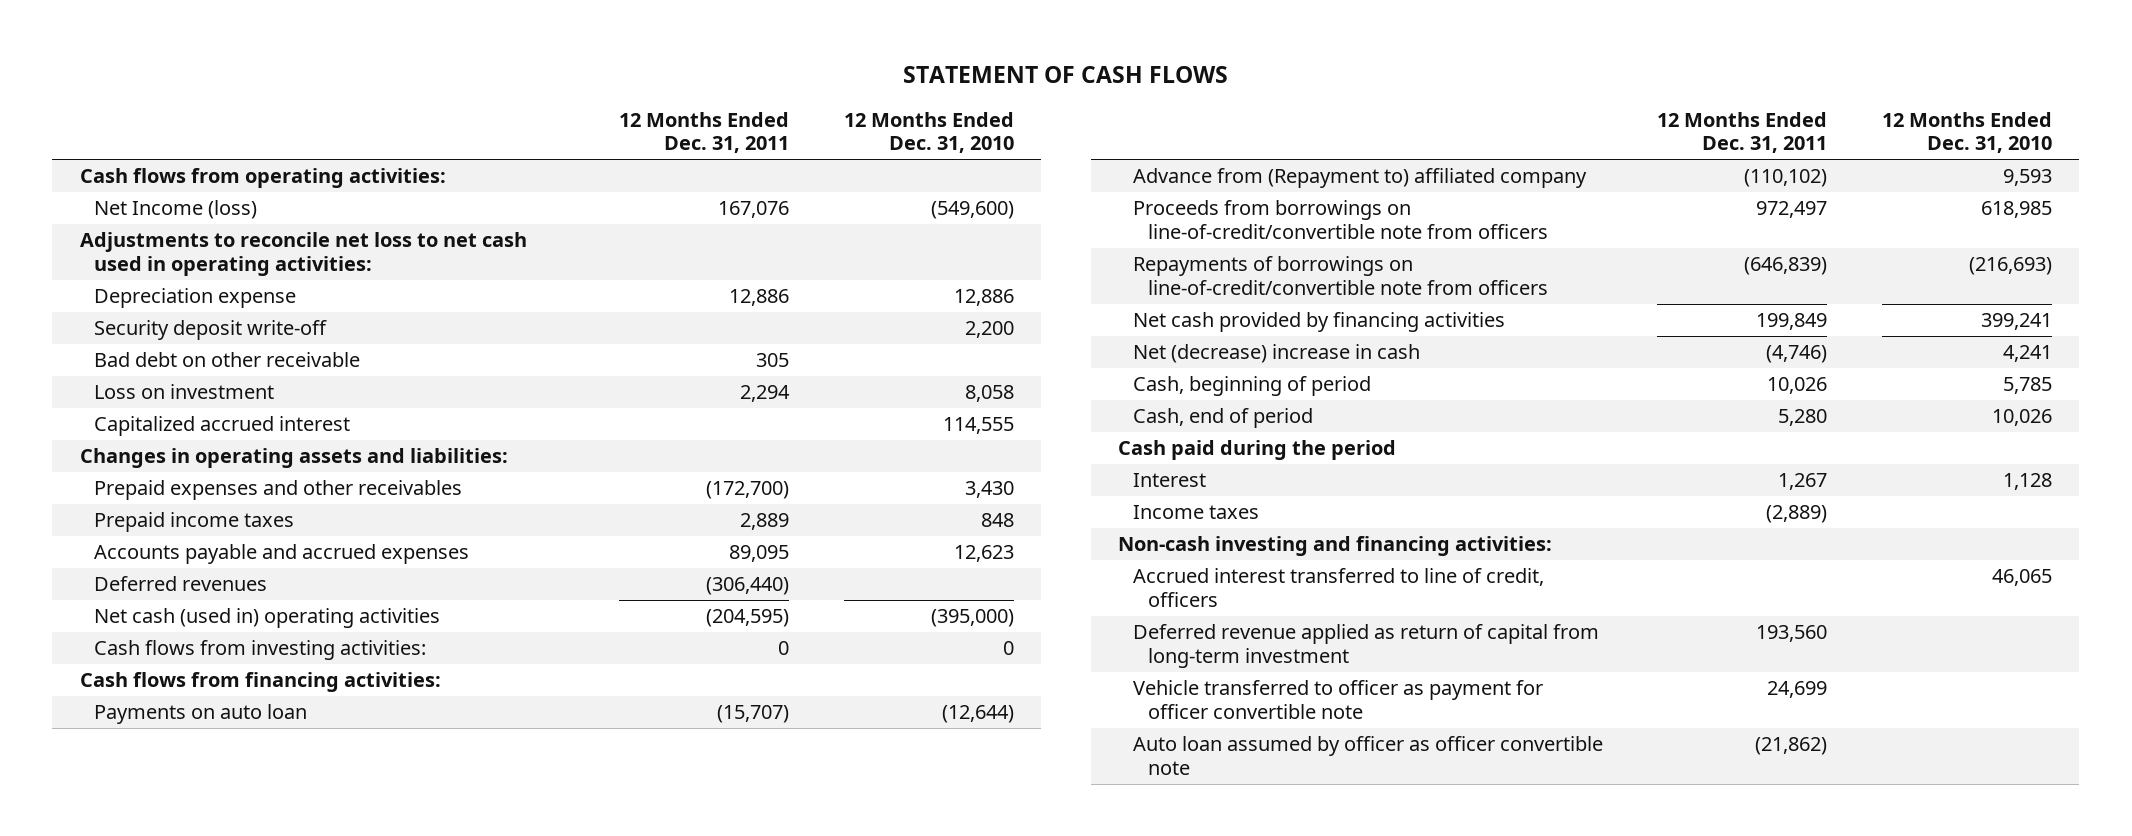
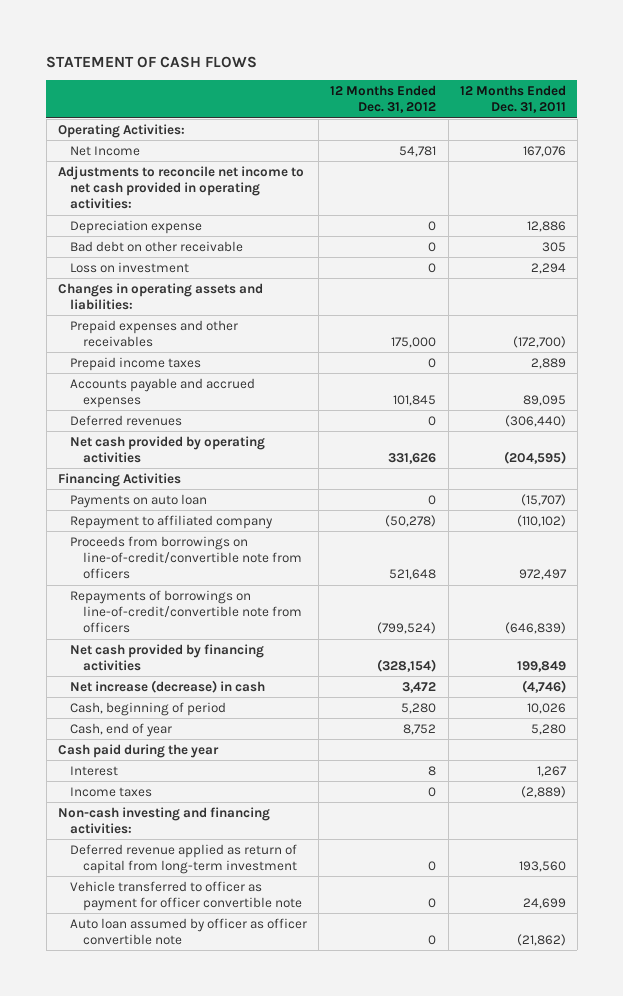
- | 12 Months Ended Dec. 31, 2011 | 12 Months Ended Dec. 31, 2010
+ | 12 Months Ended Dec. 31, 2012 | 12 Months Ended Dec. 31, 2011
- Cash flows from operating activities:
- Net Income (loss) | 167,076 | (549,600)
- Adjustments to reconcile net loss to net cash used in operating activities:
+ Operating Activities:
+ Net Income | 54,781 | 167,076
+ Adjustments to reconcile net income to net cash provided in operating activities:
- Security deposit write-off | | 2,200
- Capitalized accrued interest | | 114,555
- Net cash (used in) operating activities | (204,595) | (395,000)
- Cash flows from investing activities: | 0 | 0
- Cash flows from financing activities:
+ Net cash provided by operating activities | 331,626 | (204,595)
+ Financing Activities
- Advance from (Repayment to) affiliated company | (110,102) | 9,593
+ Repayment to affiliated company | (50,278) | (110,102)
- Net (decrease) increase in cash | (4,746) | 4,241
+ Net increase (decrease) in cash | 3,472 | (4,746)
- Cash, end of period | 5,280 | 10,026
- Cash paid during the period
+ Cash, end of year | 8,752 | 5,280
+ Cash paid during the year
- Accrued interest transferred to line of credit, officers | | 46,065

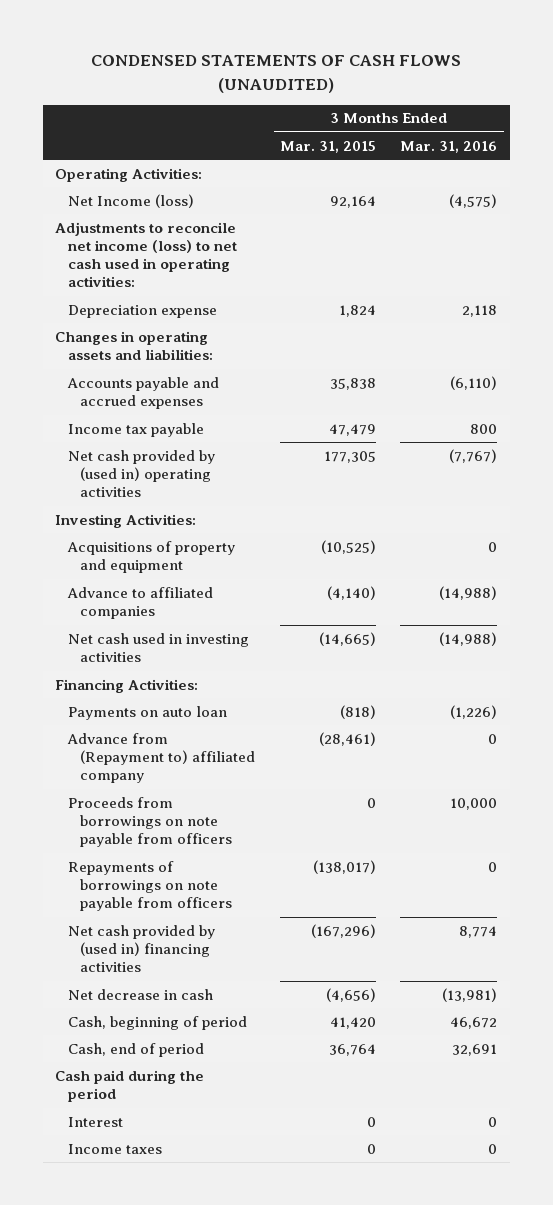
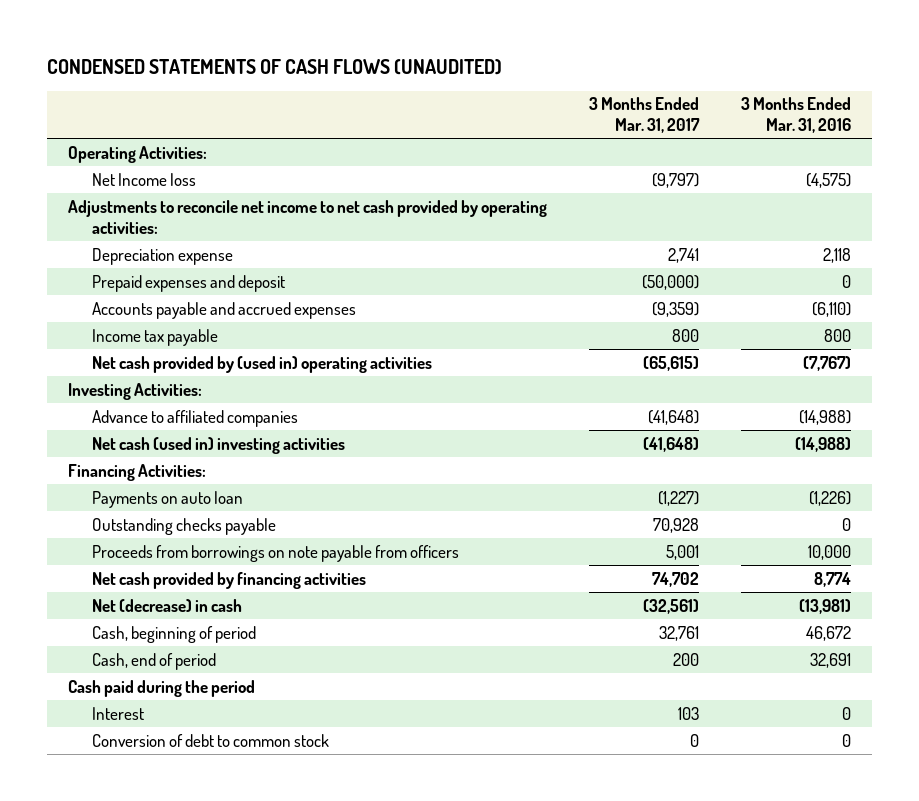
- | 3 Months Ended Mar. 31, 2015 | 3 Months Ended Mar. 31, 2016
+ | 3 Months Ended Mar. 31, 2017 | 3 Months Ended Mar. 31, 2016
- Net Income (loss) | 92,164 | (4,575)
- Adjustments to reconcile net income (loss) to net cash used in operating activities:
+ Net Income loss | (9,797) | (4,575)
+ Adjustments to reconcile net income to net cash provided by operating activities:
- Changes in operating assets and liabilities:
+ Prepaid expenses and deposit | (50,000) | 0
- Acquisitions of property and equipment | (10,525) | 0
- Net cash used in investing activities | (14,665) | (14,988)
+ Net cash (used in) investing activities | (41,648) | (14,988)
- Advance from (Repayment to) affiliated company | (28,461) | 0
+ Outstanding checks payable | 70,928 | 0
- Repayments of borrowings on note payable from officers | (138,017) | 0
- Net cash provided by (used in) financing activities | (167,296) | 8,774
- Net decrease in cash | (4,656) | (13,981)
+ Net cash provided by financing activities | 74,702 | 8,774
+ Net (decrease) in cash | (32,561) | (13,981)
- Income taxes | 0 | 0
+ Conversion of debt to common stock | 0 | 0

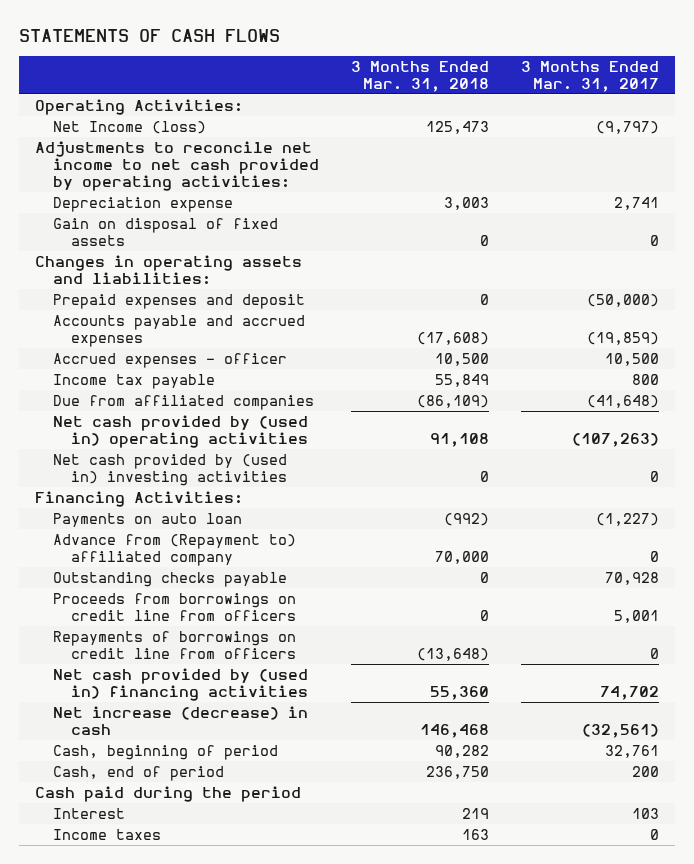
- CONDENSED STATEMENTS OF CASH FLOWS (UNAUDITED)
+ STATEMENTS OF CASH FLOWS
- | 3 Months Ended Mar. 31, 2017 | 3 Months Ended Mar. 31, 2016
+ | 3 Months Ended Mar. 31, 2018 | 3 Months Ended Mar. 31, 2017
- Net Income loss | (9,797) | (4,575)
+ Net Income (loss) | 125,473 | (9,797)
+ Gain on disposal of fixed assets | 0 | 0
+ Changes in operating assets and liabilities:
- Accounts payable and accrued expenses | (9,359) | (6,110)
+ Accounts payable and accrued expenses | (17,608) | (19,859)
+ Accrued expenses - officer | 10,500 | 10,500
- Net cash provided by (used in) operating activities | (65,615) | (7,767)
- Investing Activities:
- Advance to affiliated companies | (41,648) | (14,988)
- Net cash (used in) investing activities | (41,648) | (14,988)
+ Due from affiliated companies | (86,109) | (41,648)
+ Net cash provided by (used in) operating activities | 91,108 | (107,263)
+ Net cash provided by (used in) investing activities | 0 | 0
+ Advance from (Repayment to) affiliated company | 70,000 | 0
- Proceeds from borrowings on note payable from officers | 5,001 | 10,000
- Net cash provided by financing activities | 74,702 | 8,774
- Net (decrease) in cash | (32,561) | (13,981)
+ Proceeds from borrowings on credit line from officers | 0 | 5,001
+ Repayments of borrowings on credit line from officers | (13,648) | 0
+ Net cash provided by (used in) financing activities | 55,360 | 74,702
+ Net increase (decrease) in cash | 146,468 | (32,561)
- Conversion of debt to common stock | 0 | 0
+ Income taxes | 163 | 0

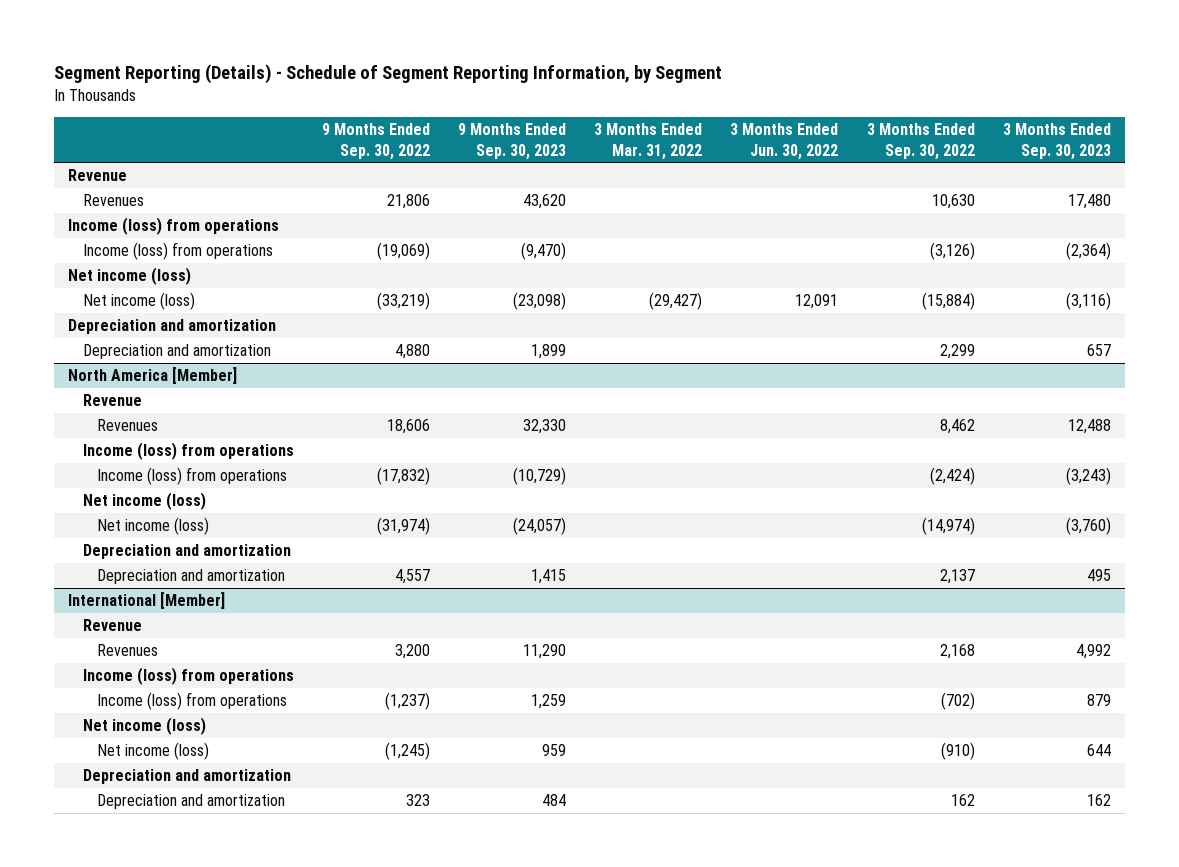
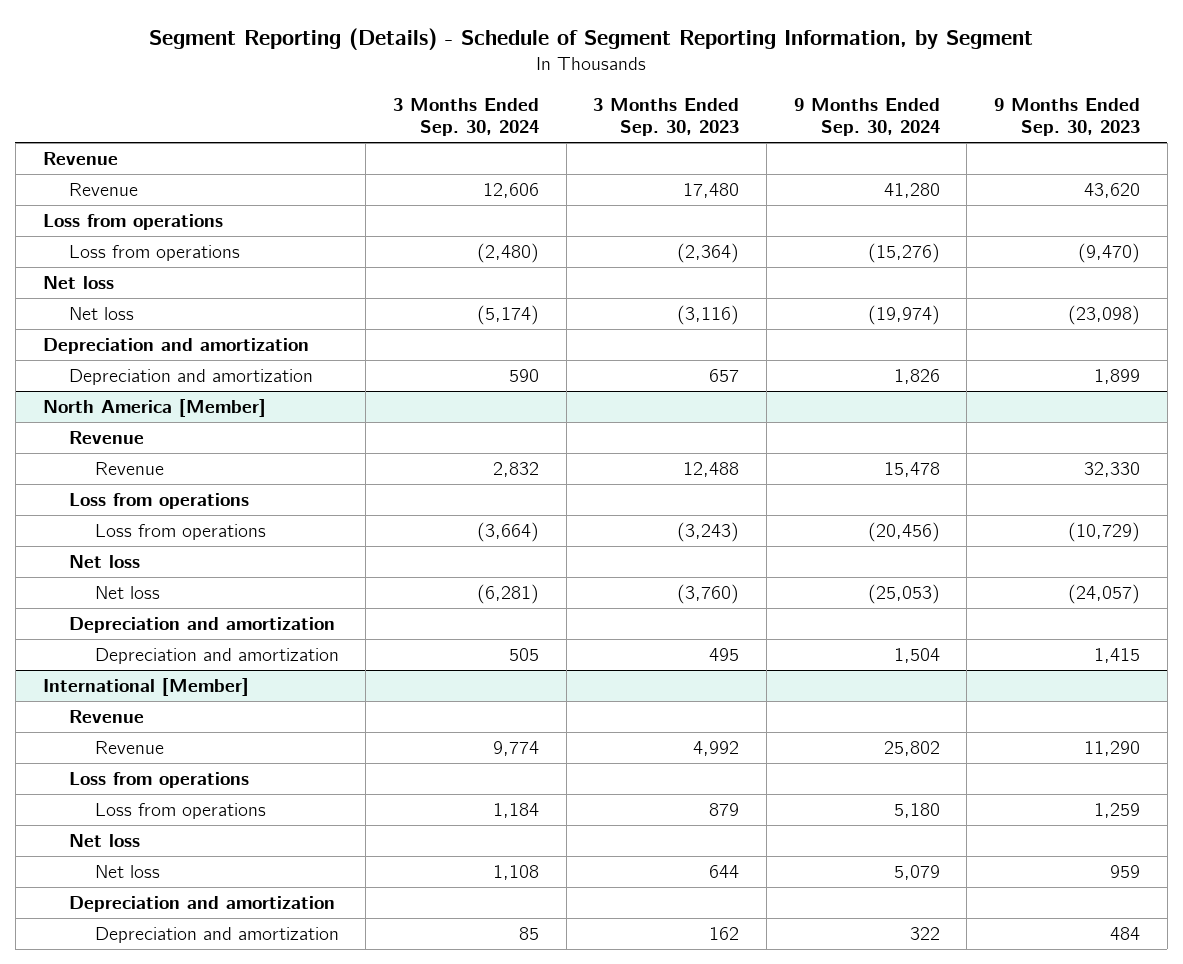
- | 9 Months Ended Sep. 30, 2022 | 9 Months Ended Sep. 30, 2023 | 3 Months Ended Mar. 31, 2022 | 3 Months Ended Jun. 30, 2022 | 3 Months Ended Sep. 30, 2022 | 3 Months Ended Sep. 30, 2023
+ | 3 Months Ended Sep. 30, 2024 | 3 Months Ended Sep. 30, 2023 | 9 Months Ended Sep. 30, 2024 | 9 Months Ended Sep. 30, 2023
- Revenues | 21,806 | 43,620 | | | 10,630 | 17,480
- Income (loss) from operations
- Income (loss) from operations | (19,069) | (9,470) | | | (3,126) | (2,364)
- Net income (loss)
- Net income (loss) | (33,219) | (23,098) | (29,427) | 12,091 | (15,884) | (3,116)
+ Revenue | 12,606 | 17,480 | 41,280 | 43,620
+ Loss from operations
+ Loss from operations | (2,480) | (2,364) | (15,276) | (9,470)
+ Net loss
+ Net loss | (5,174) | (3,116) | (19,974) | (23,098)
@ North America [Member]
- Revenues | 18,606 | 32,330 | | | 8,462 | 12,488
- Income (loss) from operations
- Income (loss) from operations | (17,832) | (10,729) | | | (2,424) | (3,243)
- Net income (loss)
- Net income (loss) | (31,974) | (24,057) | | | (14,974) | (3,760)
+ Revenue | 2,832 | 12,488 | 15,478 | 32,330
+ Loss from operations
+ Loss from operations | (3,664) | (3,243) | (20,456) | (10,729)
+ Net loss
+ Net loss | (6,281) | (3,760) | (25,053) | (24,057)
@ International [Member]
- Revenues | 3,200 | 11,290 | | | 2,168 | 4,992
- Income (loss) from operations
- Income (loss) from operations | (1,237) | 1,259 | | | (702) | 879
- Net income (loss)
- Net income (loss) | (1,245) | 959 | | | (910) | 644
+ Revenue | 9,774 | 4,992 | 25,802 | 11,290
+ Loss from operations
+ Loss from operations | 1,184 | 879 | 5,180 | 1,259
+ Net loss
+ Net loss | 1,108 | 644 | 5,079 | 959

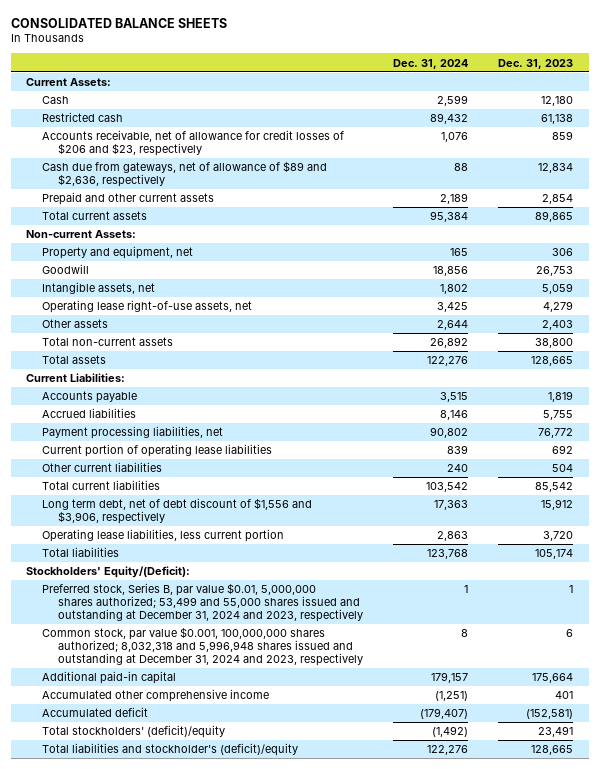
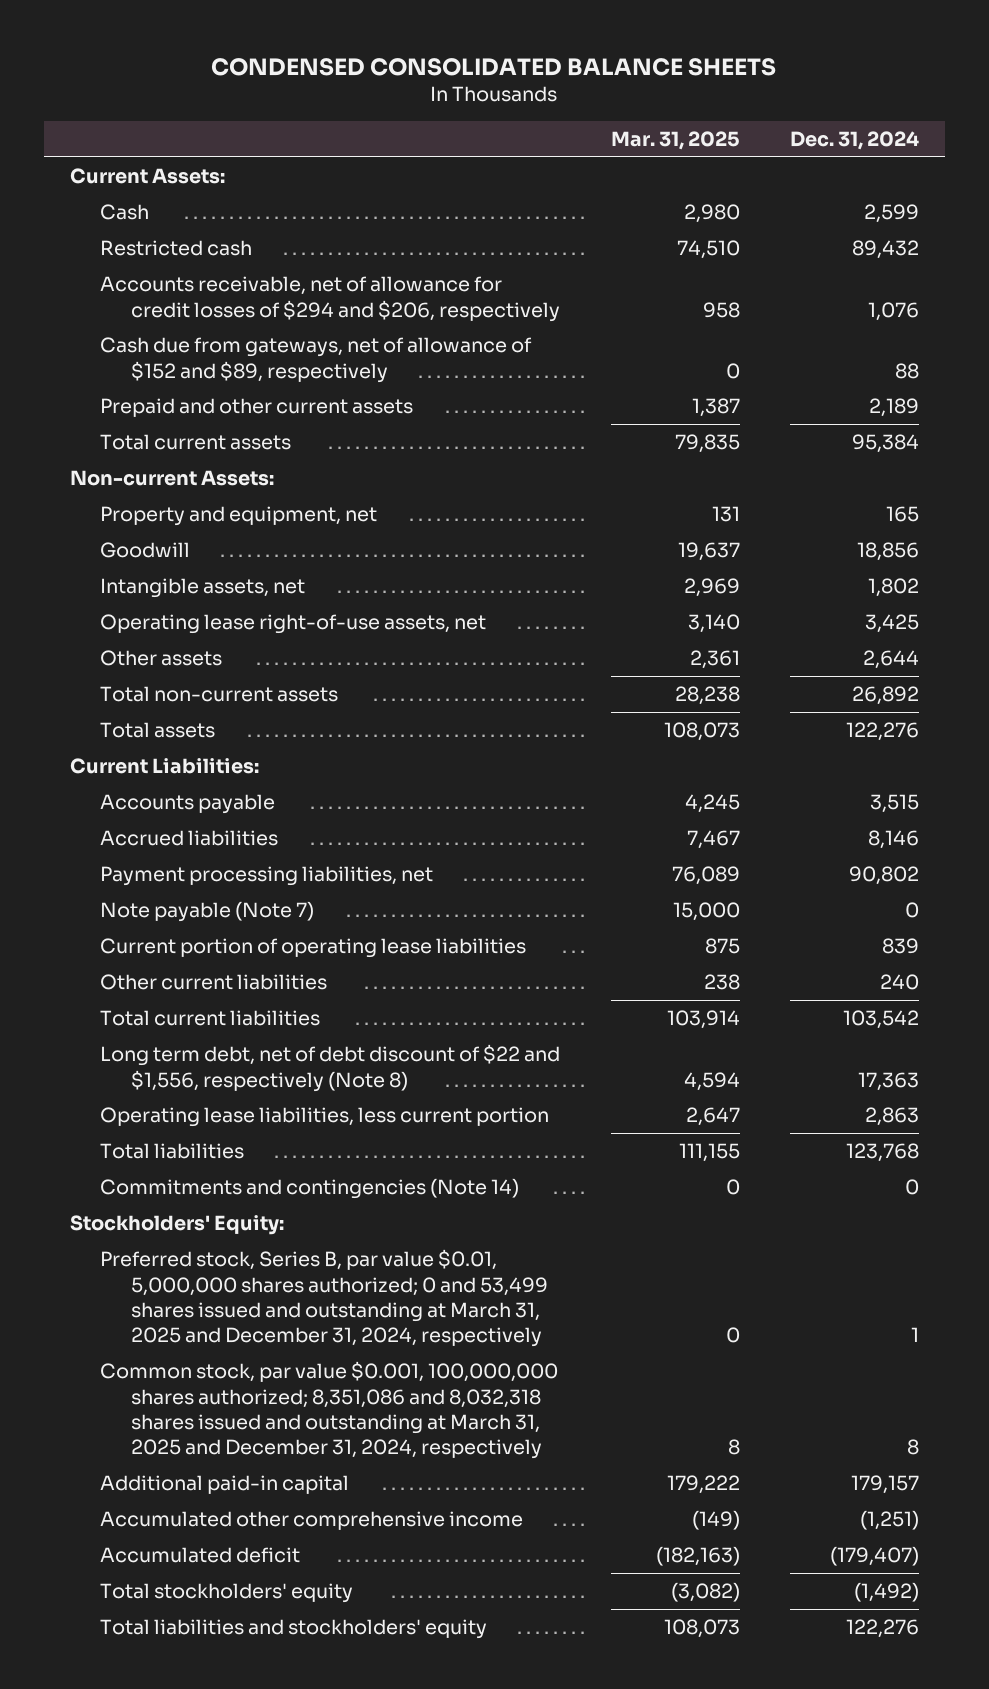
- CONSOLIDATED BALANCE SHEETS
+ CONDENSED CONSOLIDATED BALANCE SHEETS
- | Dec. 31, 2024 | Dec. 31, 2023
+ | Mar. 31, 2025 | Dec. 31, 2024
- Accounts receivable, net of allowance for credit losses of $206 and $23, respectively | 1,076 | 859
- Cash due from gateways, net of allowance of $89 and $2,636, respectively | 88 | 12,834
+ Accounts receivable, net of allowance for credit losses of $294 and $206, respectively | 958 | 1,076
+ Cash due from gateways, net of allowance of $152 and $89, respectively | 0 | 88
+ Note payable (Note 7) | 15,000 | 0
- Long term debt, net of debt discount of $1,556 and $3,906, respectively | 17,363 | 15,912
+ Long term debt, net of debt discount of $22 and $1,556, respectively (Note 8) | 4,594 | 17,363
- Stockholders' Equity/(Deficit):
- Preferred stock, Series B, par value $0.01, 5,000,000 shares authorized; 53,499 and 55,000 shares issued and outstanding at December 31, 2024 and 2023, respectively | 1 | 1
- Common stock, par value $0.001, 100,000,000 shares authorized; 8,032,318 and 5,996,948 shares issued and outstanding at December 31, 2024 and 2023, respectively | 8 | 6
+ Commitments and contingencies (Note 14) | 0 | 0
+ Stockholders' Equity:
+ Preferred stock, Series B, par value $0.01, 5,000,000 shares authorized; 0 and 53,499 shares issued and outstanding at March 31, 2025 and December 31, 2024, respectively | 0 | 1
+ Common stock, par value $0.001, 100,000,000 shares authorized; 8,351,086 and 8,032,318 shares issued and outstanding at March 31, 2025 and December 31, 2024, respectively | 8 | 8
- Total stockholders' (deficit)/equity | (1,492) | 23,491
- Total liabilities and stockholder's (deficit)/equity | 122,276 | 128,665
+ Total stockholders' equity | (3,082) | (1,492)
+ Total liabilities and stockholders' equity | 108,073 | 122,276

